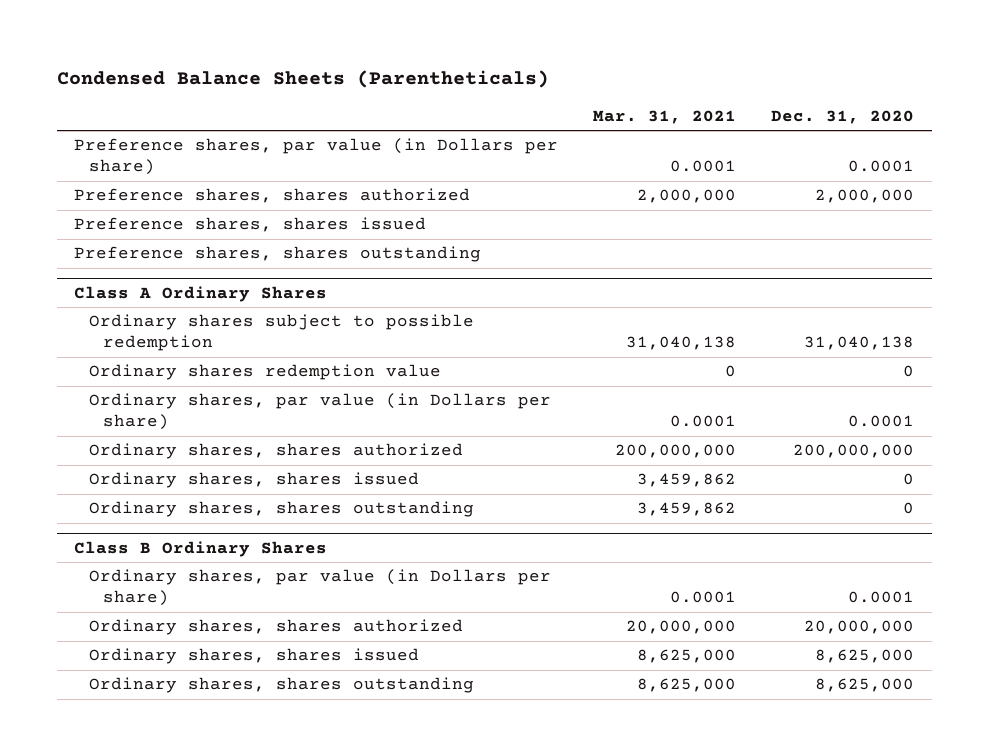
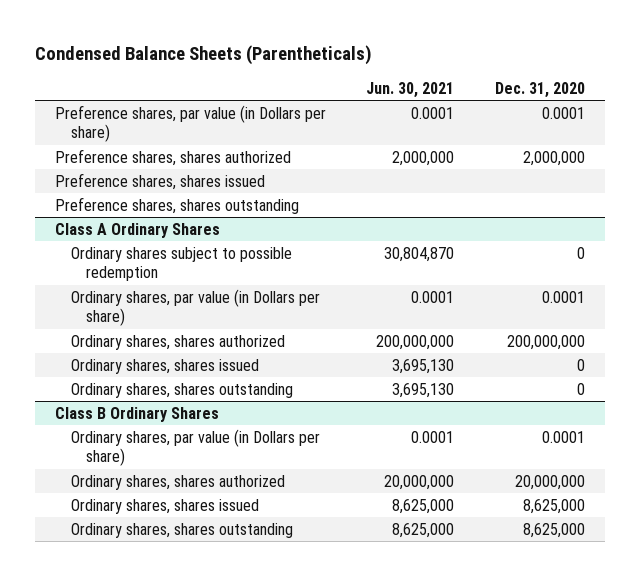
- | Mar. 31, 2021 | Dec. 31, 2020
+ | Jun. 30, 2021 | Dec. 31, 2020
@ Class A Ordinary Shares
- Ordinary shares subject to possible redemption | 31,040,138 | 31,040,138
- Ordinary shares redemption value | 0 | 0
+ Ordinary shares subject to possible redemption | 30,804,870 | 0

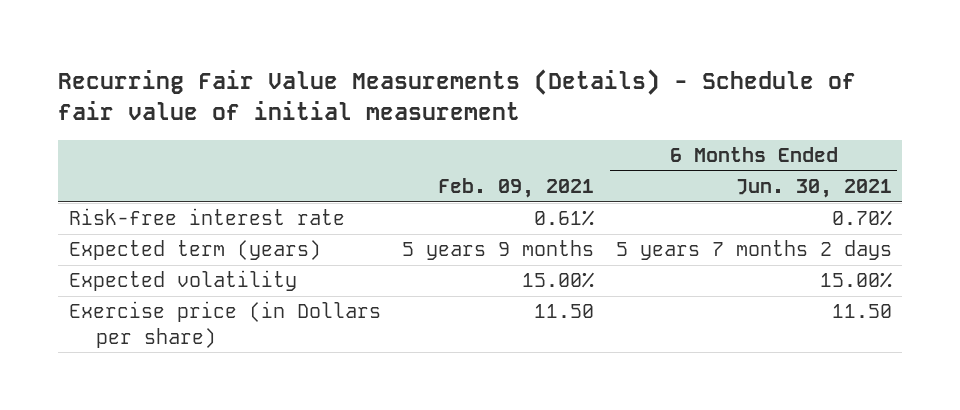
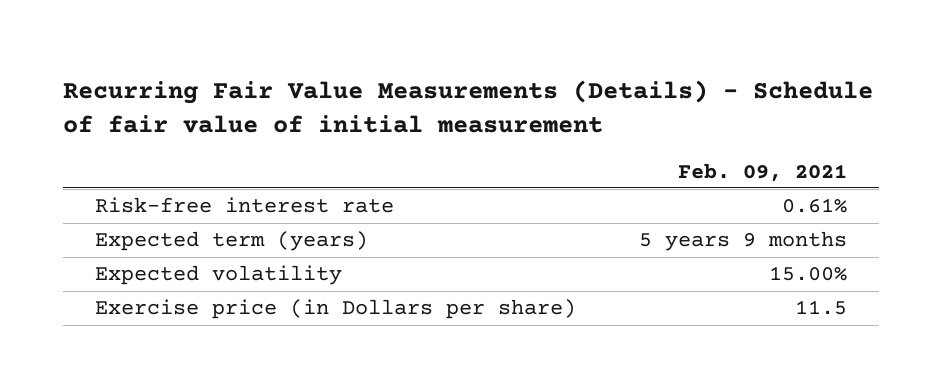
- | Feb. 09, 2021 | 6 Months Ended Jun. 30, 2021
+ | Feb. 09, 2021
- Exercise price (in Dollars per share) | 11.50 | 11.50
+ Exercise price (in Dollars per share) | 11.5

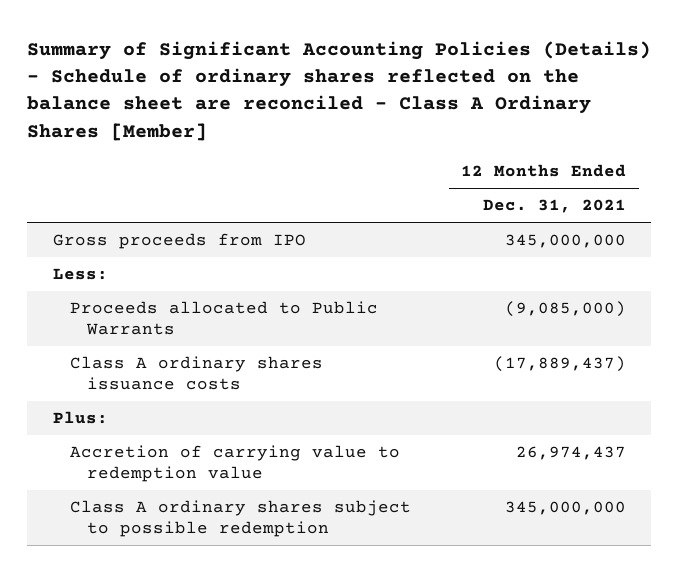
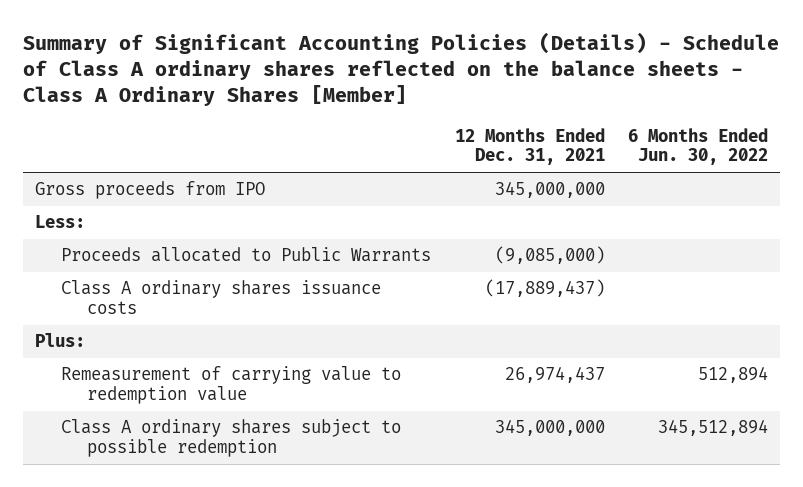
- Summary of Significant Accounting Policies (Details) - Schedule of ordinary shares reflected on the balance sheet are reconciled - Class A Ordinary Shares [Member]
+ Summary of Significant Accounting Policies (Details) - Schedule of Class A ordinary shares reflected on the balance sheets - Class A Ordinary Shares [Member]
- | 12 Months Ended Dec. 31, 2021
+ | 12 Months Ended Dec. 31, 2021 | 6 Months Ended Jun. 30, 2022
- Accretion of carrying value to redemption value | 26,974,437
+ Remeasurement of carrying value to redemption value | 26,974,437 | 512,894

